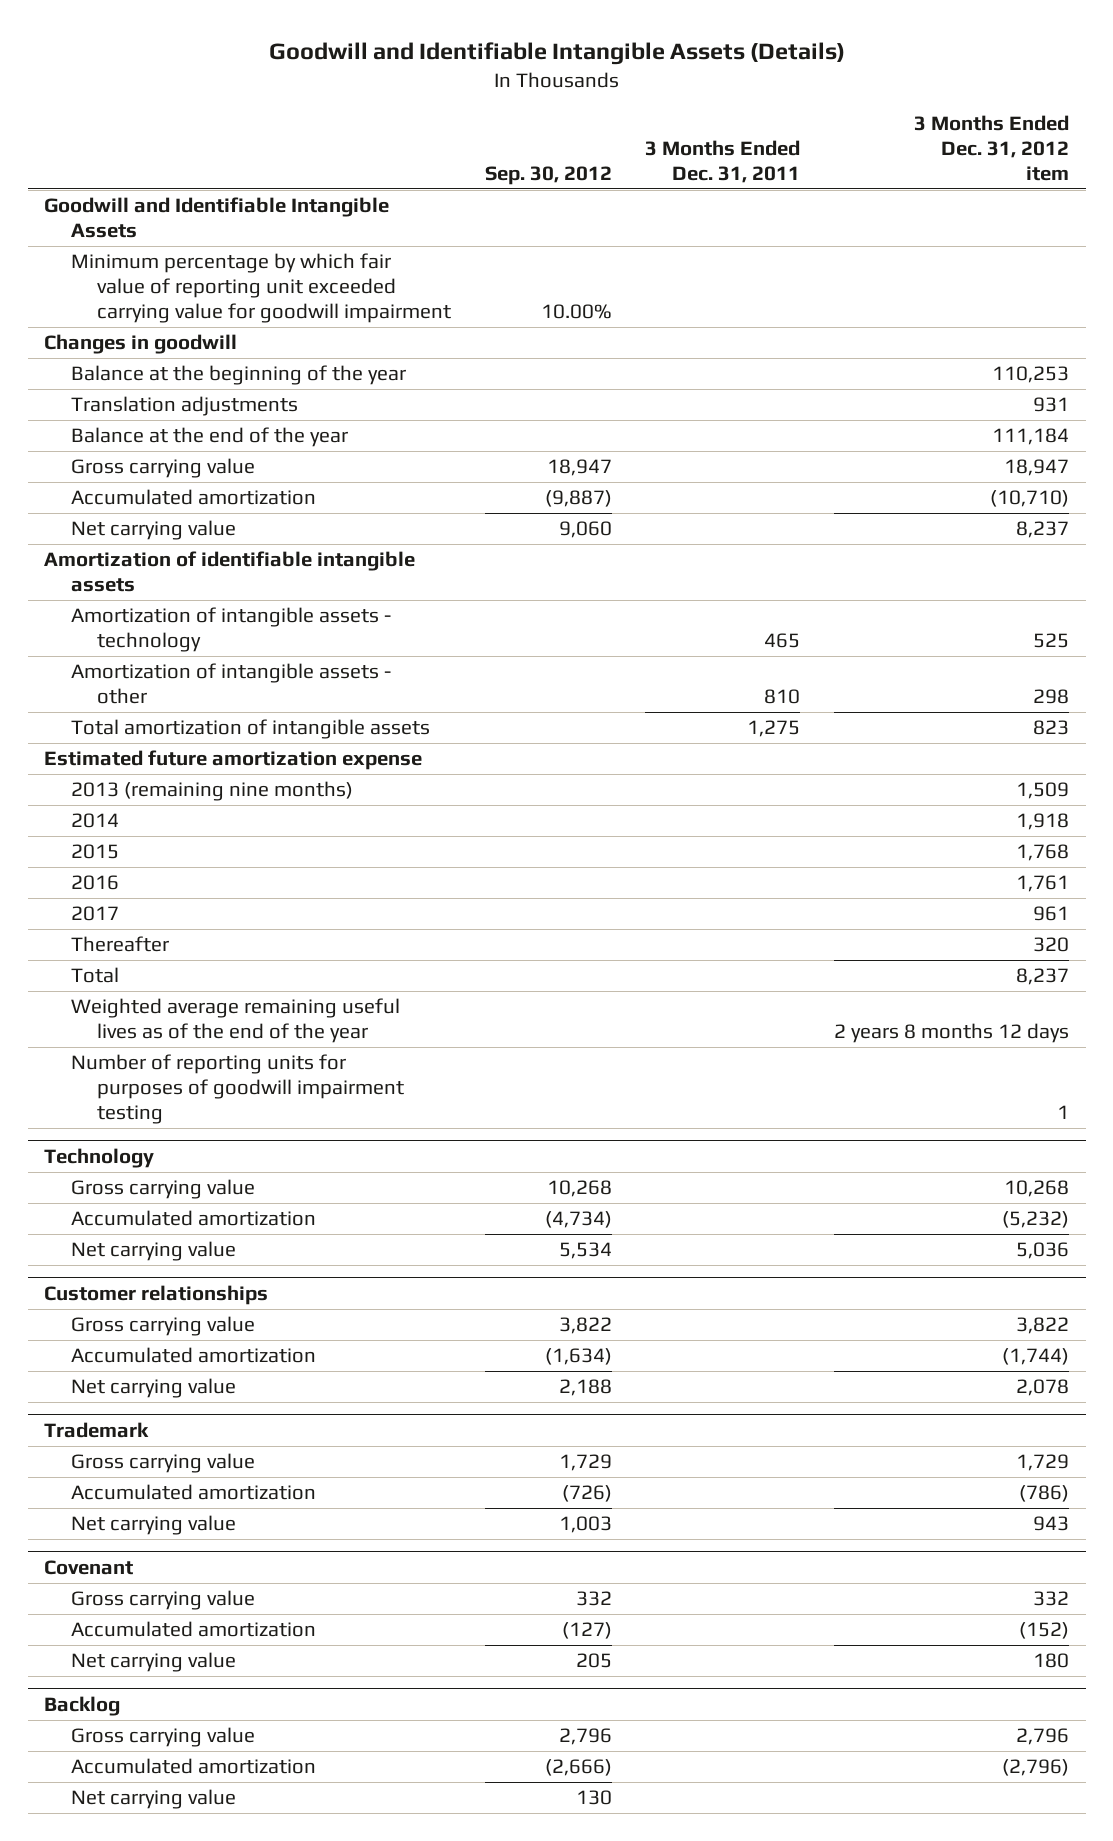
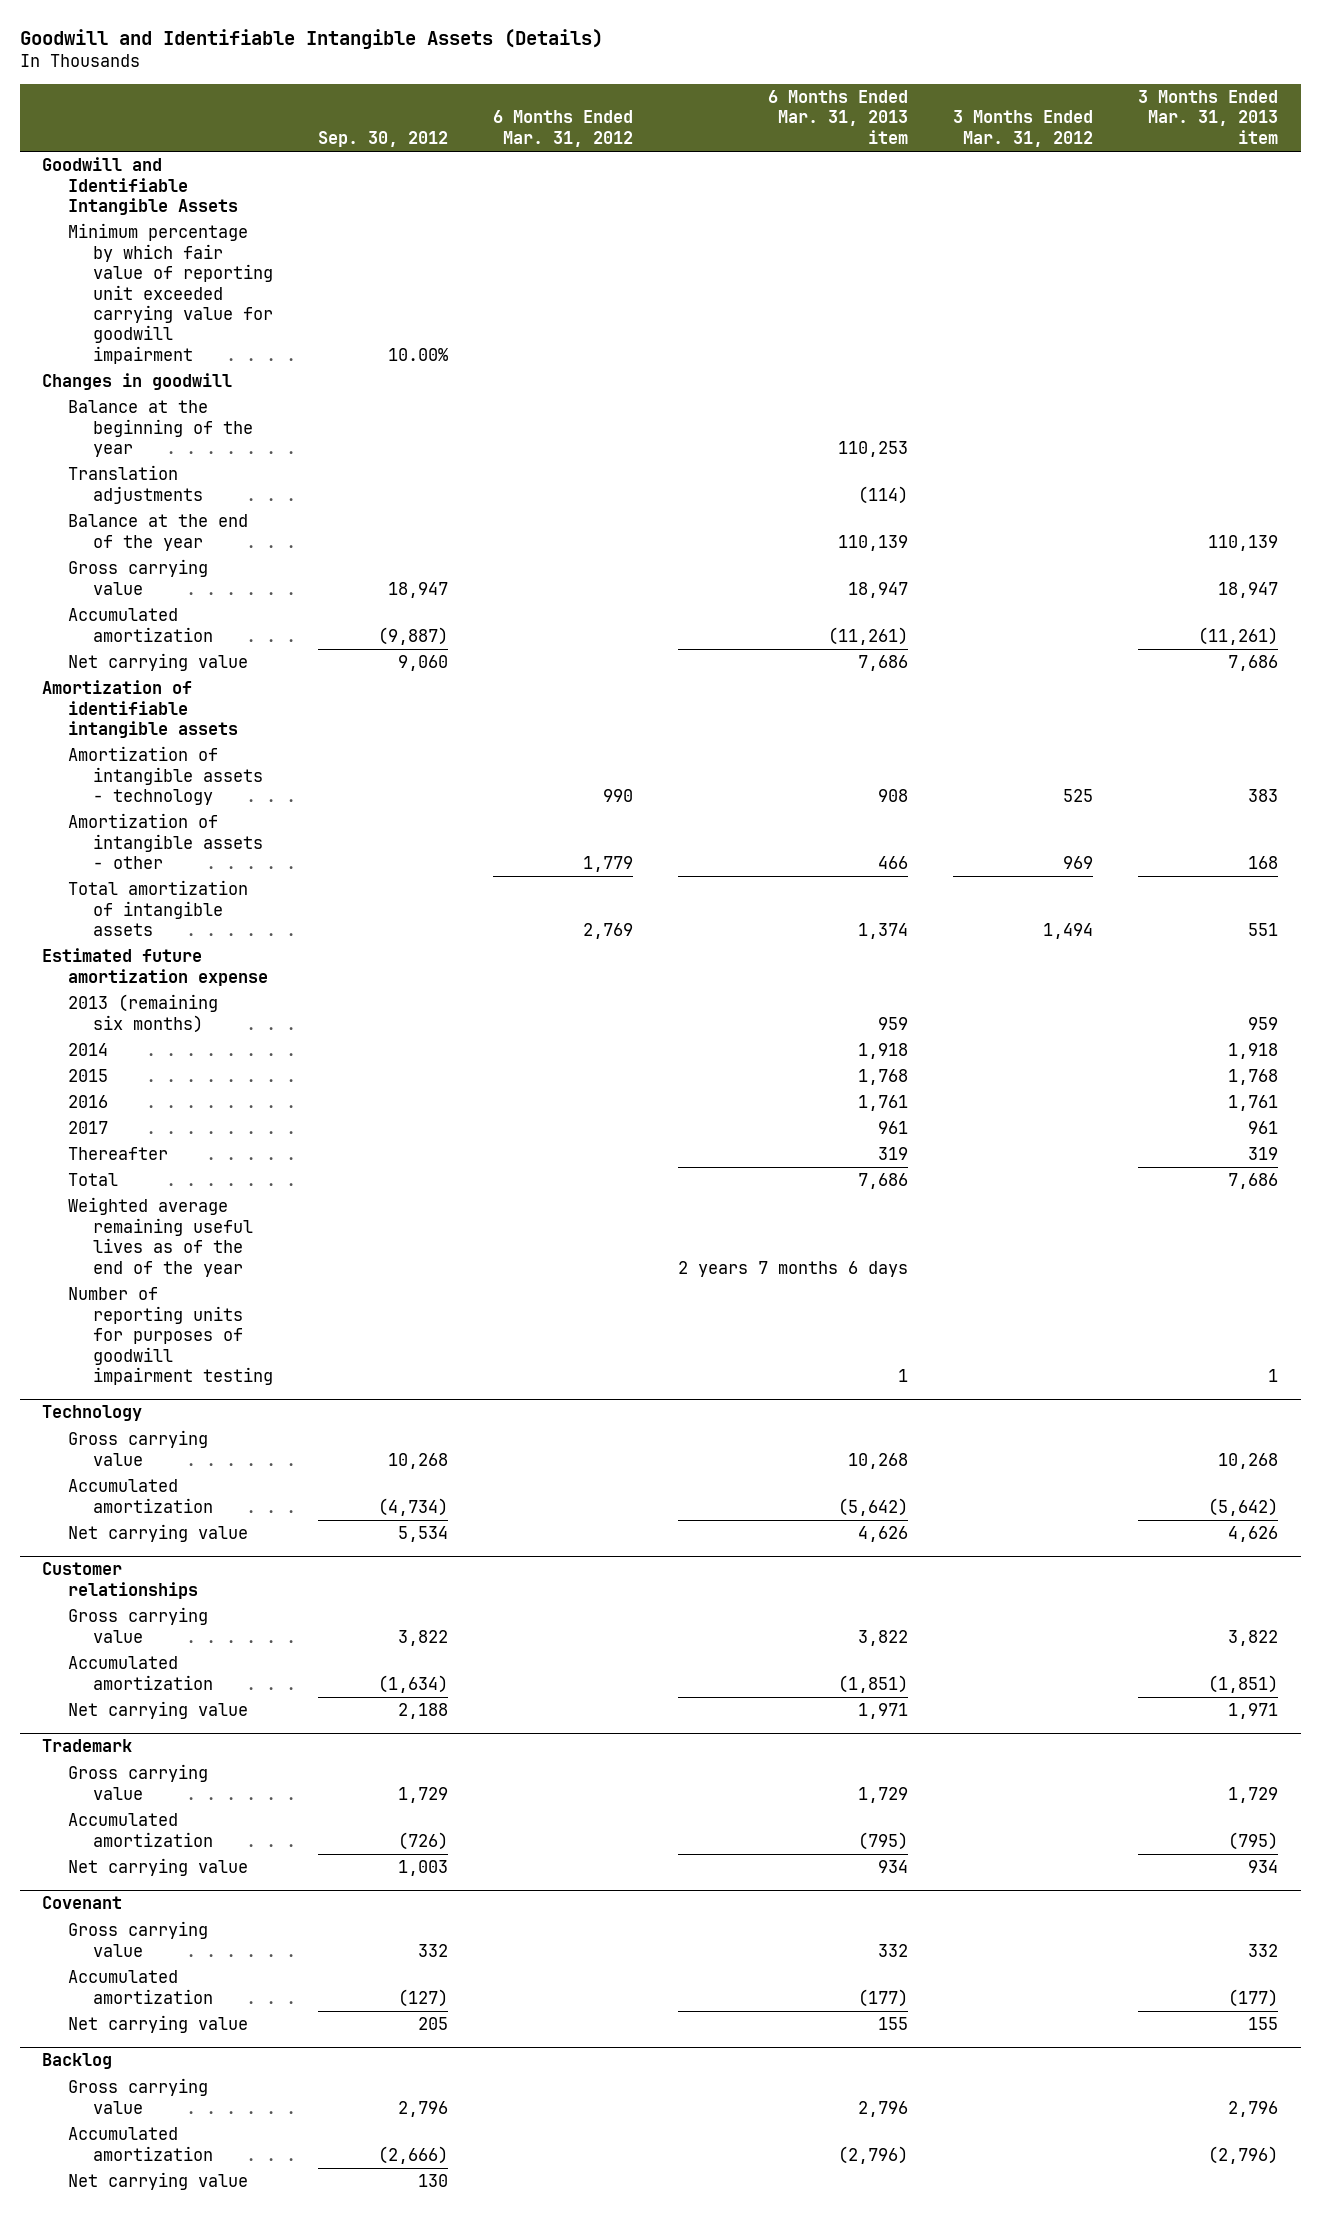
- | Sep. 30, 2012 | 3 Months Ended Dec. 31, 2011 | 3 Months Ended Dec. 31, 2012 item
+ | Sep. 30, 2012 | 6 Months Ended Mar. 31, 2012 | 6 Months Ended Mar. 31, 2013 item | 3 Months Ended Mar. 31, 2012 | 3 Months Ended Mar. 31, 2013 item
- 2013 (remaining nine months) | | | 1,509
+ 2013 (remaining six months) | | | 959 | | 959

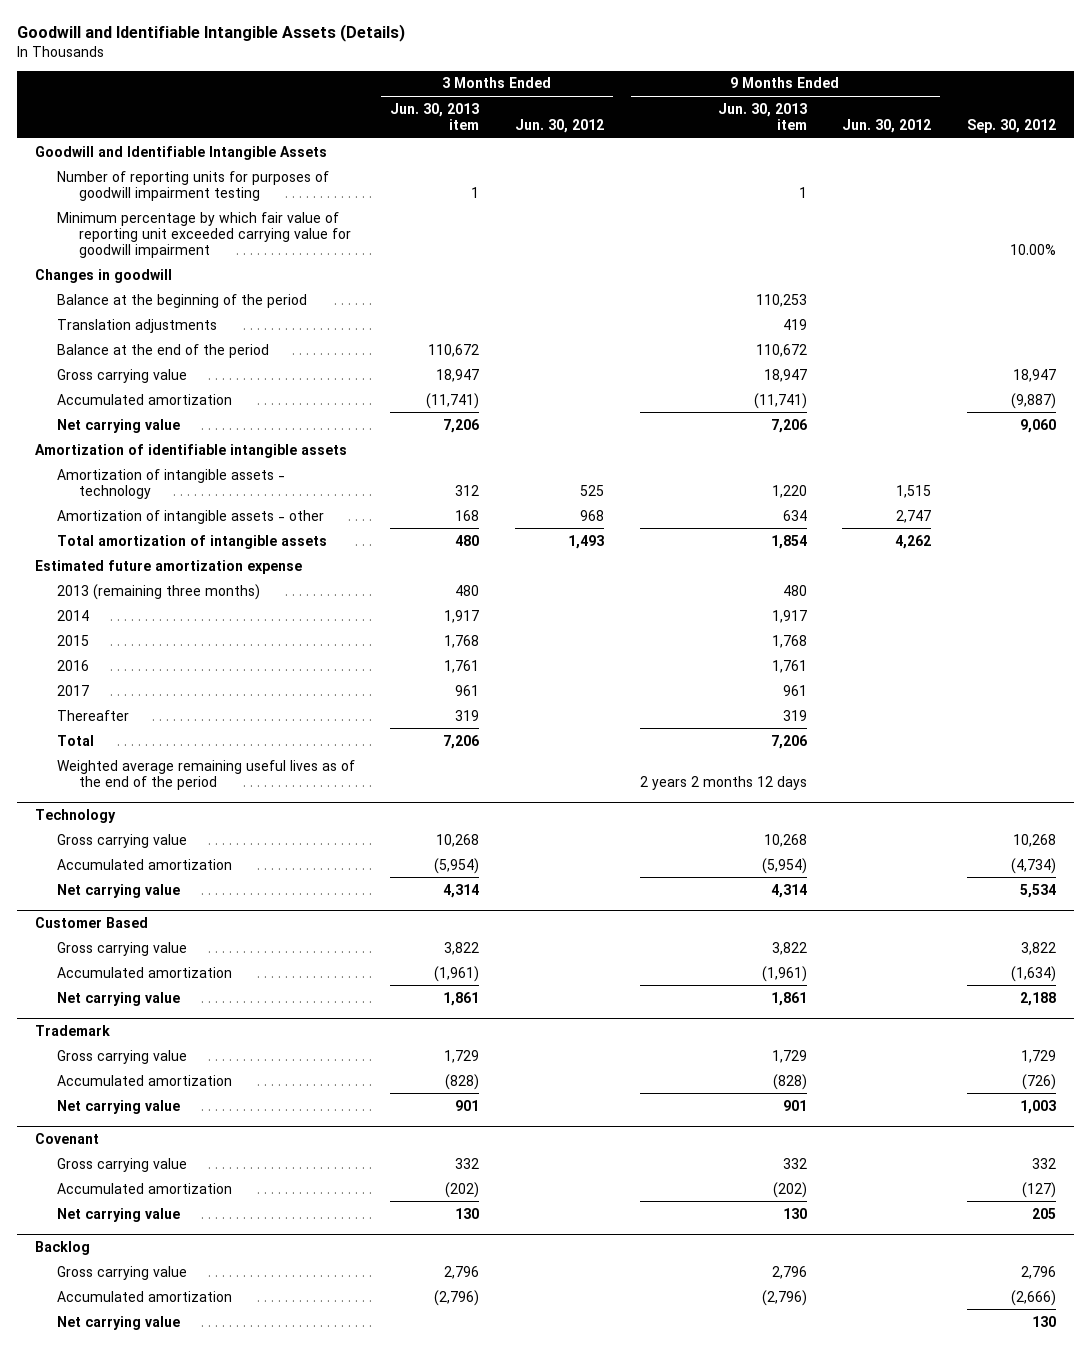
- | Sep. 30, 2012 | 6 Months Ended Mar. 31, 2012 | 6 Months Ended Mar. 31, 2013 item | 3 Months Ended Mar. 31, 2012 | 3 Months Ended Mar. 31, 2013 item
+ | 3 Months Ended Jun. 30, 2013 item | 3 Months Ended Jun. 30, 2012 | 9 Months Ended Jun. 30, 2013 item | 9 Months Ended Jun. 30, 2012 | Sep. 30, 2012
moved up: Number of reporting units for purposes of goodwill impairment testing | 1 | | 1 | |
- Balance at the beginning of the year | | | 110,253 | |
+ Balance at the beginning of the period | | | 110,253 | |
- Balance at the end of the year | | | 110,139 | | 110,139
+ Balance at the end of the period | 110,672 | | 110,672 | |
- 2013 (remaining six months) | | | 959 | | 959
+ 2013 (remaining three months) | 480 | | 480 | |
- Weighted average remaining useful lives as of the end of the year | | | 2 years 7 months 6 days | |
+ Weighted average remaining useful lives as of the end of the period | | | 2 years 2 months 12 days | |
- Customer relationships
+ Customer Based

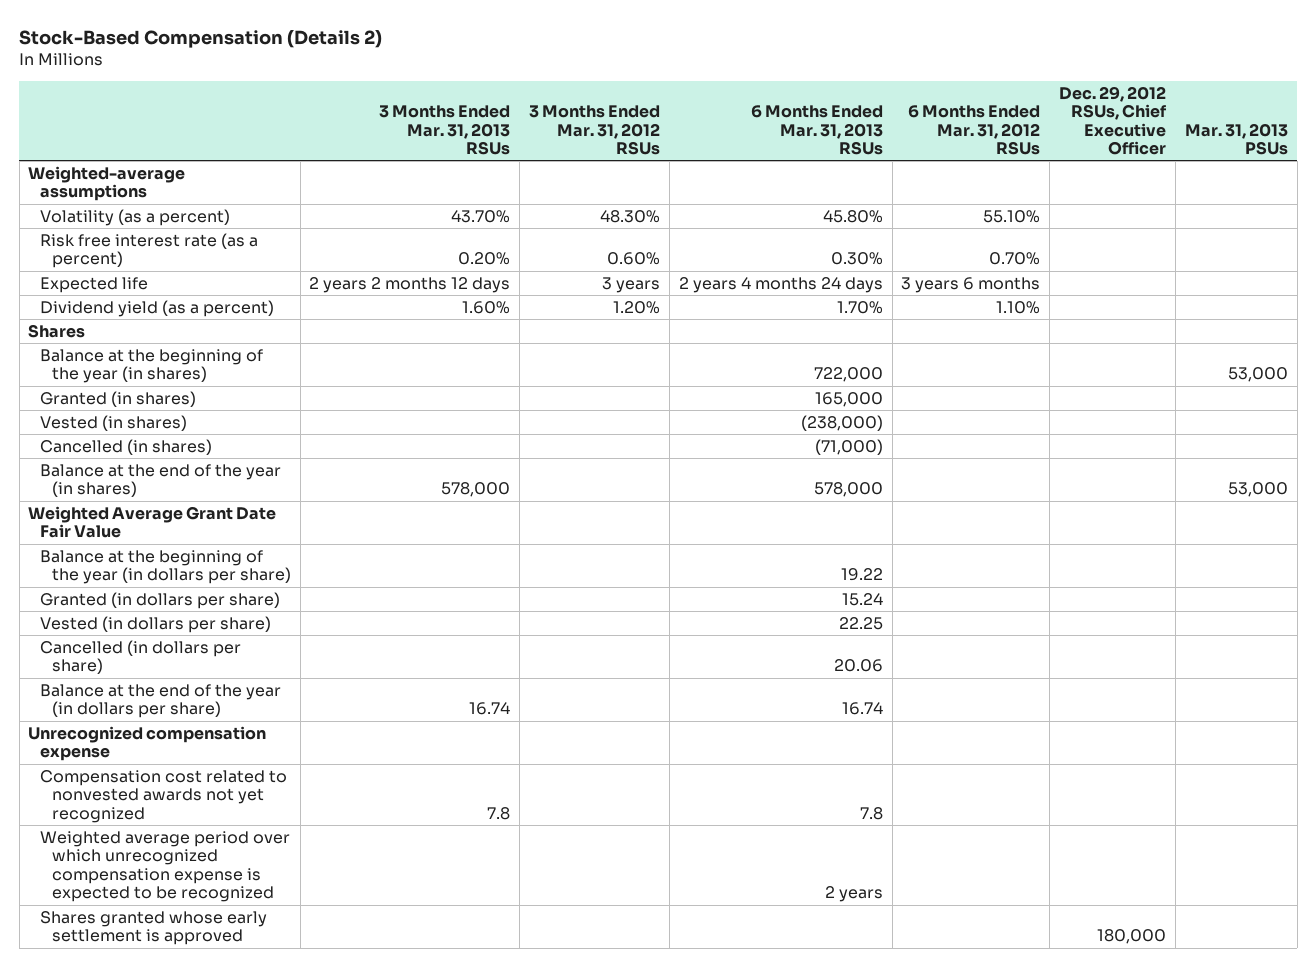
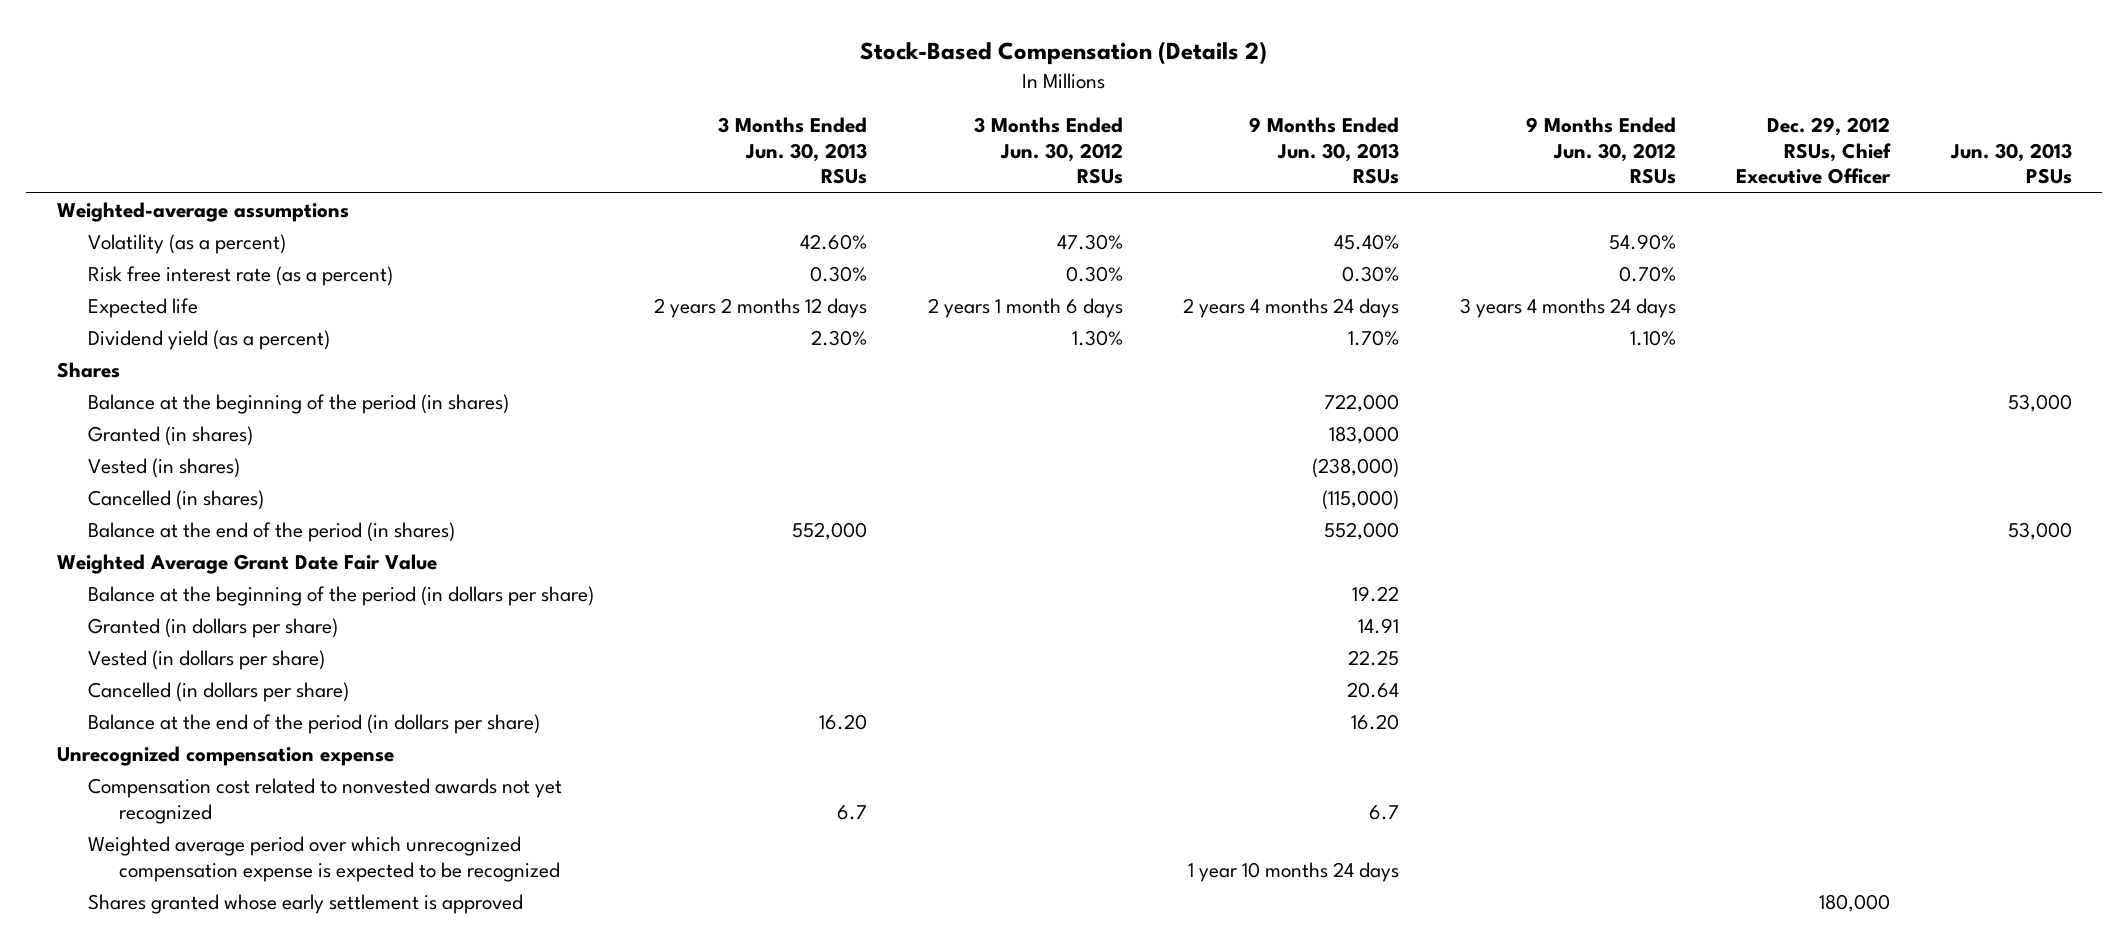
- | 3 Months Ended Mar. 31, 2013 RSUs | 3 Months Ended Mar. 31, 2012 RSUs | 6 Months Ended Mar. 31, 2013 RSUs | 6 Months Ended Mar. 31, 2012 RSUs | Dec. 29, 2012 RSUs, Chief Executive Officer | Mar. 31, 2013 PSUs
+ | 3 Months Ended Jun. 30, 2013 RSUs | 3 Months Ended Jun. 30, 2012 RSUs | 9 Months Ended Jun. 30, 2013 RSUs | 9 Months Ended Jun. 30, 2012 RSUs | Dec. 29, 2012 RSUs, Chief Executive Officer | Jun. 30, 2013 PSUs
- Balance at the beginning of the year (in shares) | | | 722,000 | | | 53,000
+ Balance at the beginning of the period (in shares) | | | 722,000 | | | 53,000
- Balance at the end of the year (in shares) | 578,000 | | 578,000 | | | 53,000
+ Balance at the end of the period (in shares) | 552,000 | | 552,000 | | | 53,000
- Balance at the beginning of the year (in dollars per share) | | | 19.22 | | |
+ Balance at the beginning of the period (in dollars per share) | | | 19.22 | | |
- Balance at the end of the year (in dollars per share) | 16.74 | | 16.74 | | |
+ Balance at the end of the period (in dollars per share) | 16.20 | | 16.20 | | |

